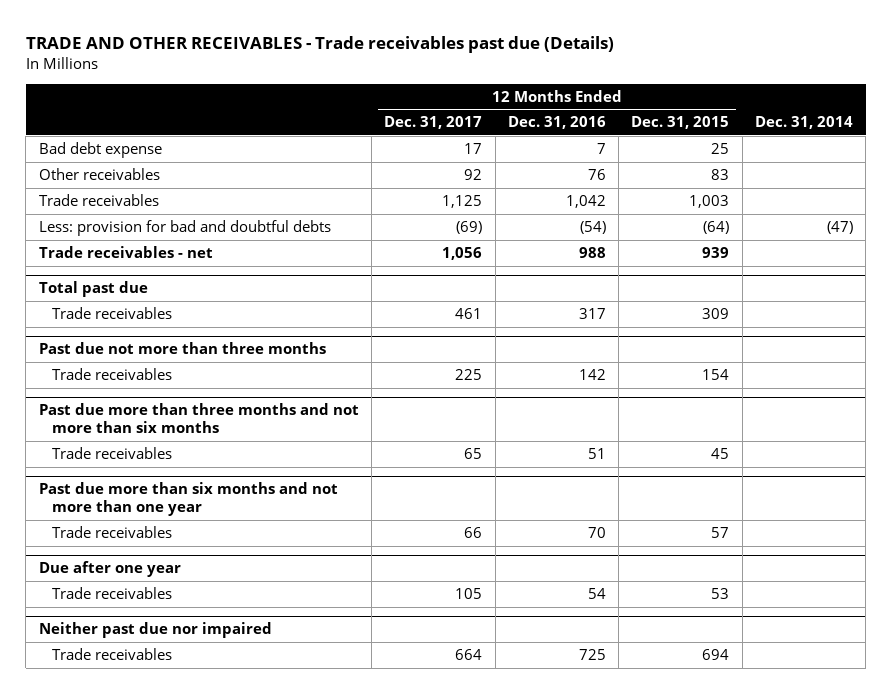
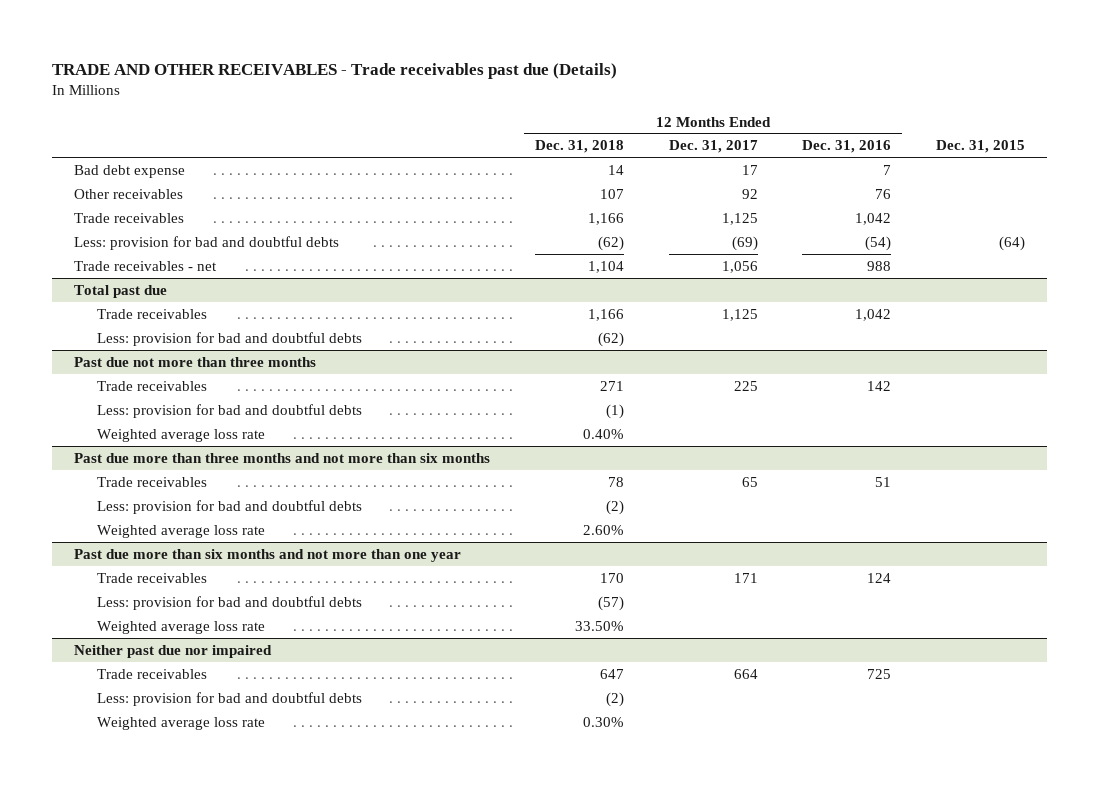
- | 12 Months Ended Dec. 31, 2017 | 12 Months Ended Dec. 31, 2016 | 12 Months Ended Dec. 31, 2015 | Dec. 31, 2014
+ | 12 Months Ended Dec. 31, 2018 | 12 Months Ended Dec. 31, 2017 | 12 Months Ended Dec. 31, 2016 | Dec. 31, 2015
@ Total past due
- Trade receivables | 461 | 317 | 309 |
+ Trade receivables | 1,166 | 1,125 | 1,042 |
+ Less: provision for bad and doubtful debts | (62) | | |
@ Past due not more than three months
+ Less: provision for bad and doubtful debts | (1) | | |
+ Weighted average loss rate | 0.40% | | |
@ Past due more than three months and not more than six months
+ Less: provision for bad and doubtful debts | (2) | | |
+ Weighted average loss rate | 2.60% | | |
@ Past due more than six months and not more than one year
- Trade receivables | 66 | 70 | 57 |
- Due after one year
- Trade receivables | 105 | 54 | 53 |
@ Past due more than six months and not more than one year
+ Trade receivables | 170 | 171 | 124 |
+ Less: provision for bad and doubtful debts | (57) | | |
+ Weighted average loss rate | 33.50% | | |
@ Neither past due nor impaired
+ Less: provision for bad and doubtful debts | (2) | | |
+ Weighted average loss rate | 0.30% | | |

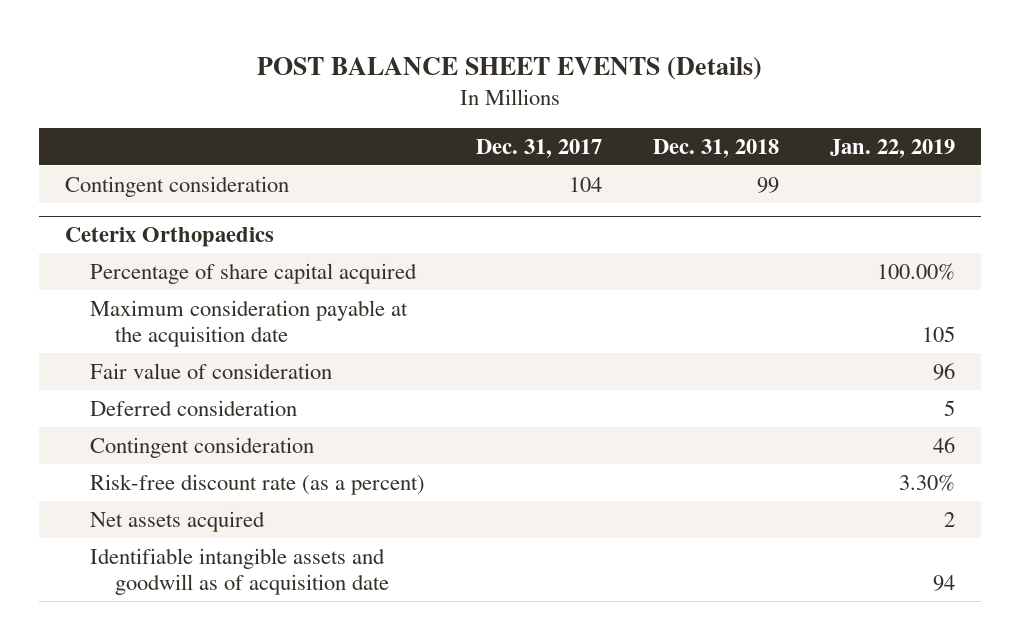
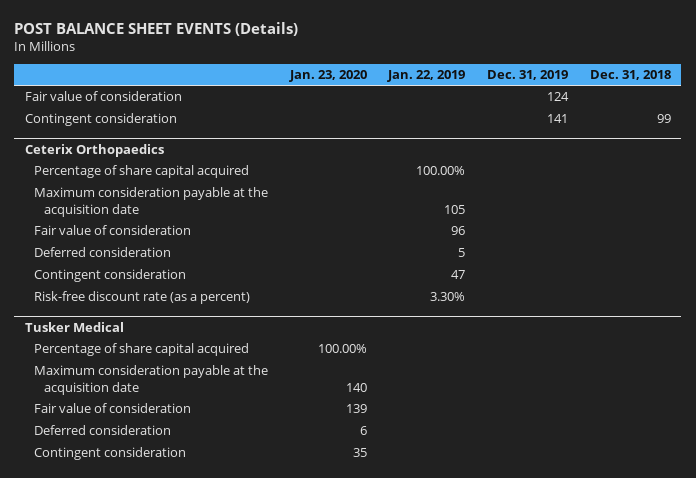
- | Dec. 31, 2017 | Dec. 31, 2018 | Jan. 22, 2019
+ | Jan. 23, 2020 | Jan. 22, 2019 | Dec. 31, 2019 | Dec. 31, 2018
+ Fair value of consideration | | | 124 |
@ Ceterix Orthopaedics
- Contingent consideration | | | 46
+ Contingent consideration | | 47 | |
- Net assets acquired | | | 2
- Identifiable intangible assets and goodwill as of acquisition date | | | 94
+ Tusker Medical
+ Percentage of share capital acquired | 100.00% | | |
+ Maximum consideration payable at the acquisition date | 140 | | |
+ Fair value of consideration | 139 | | |
+ Deferred consideration | 6 | | |
+ Contingent consideration | 35 | | |

